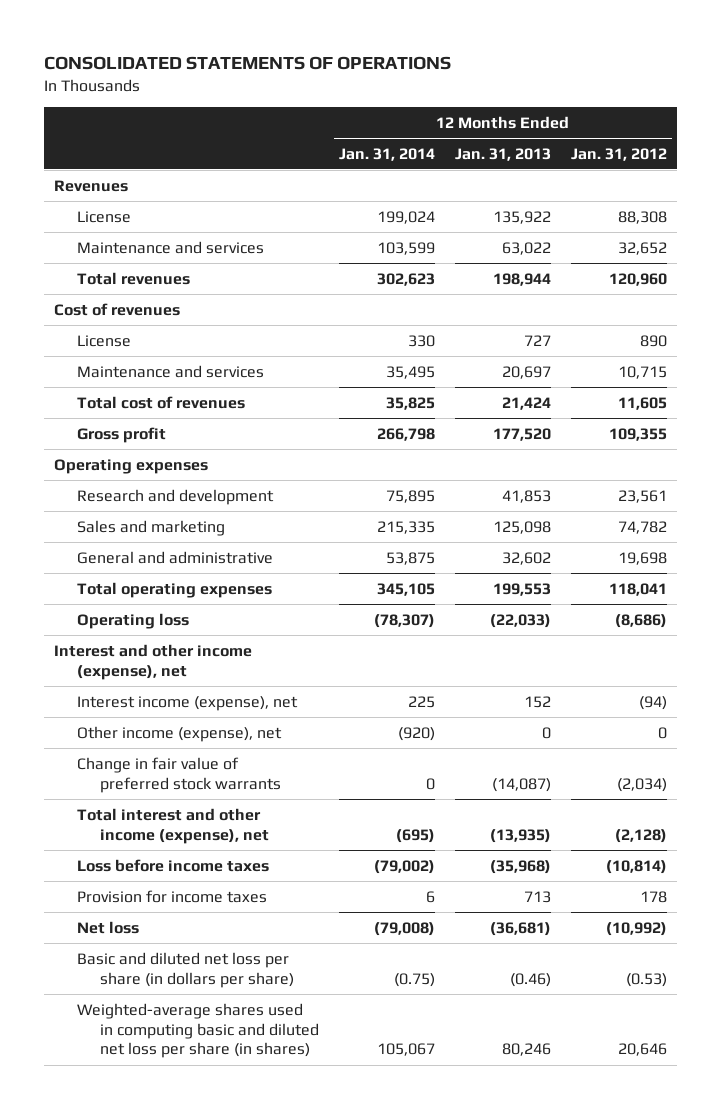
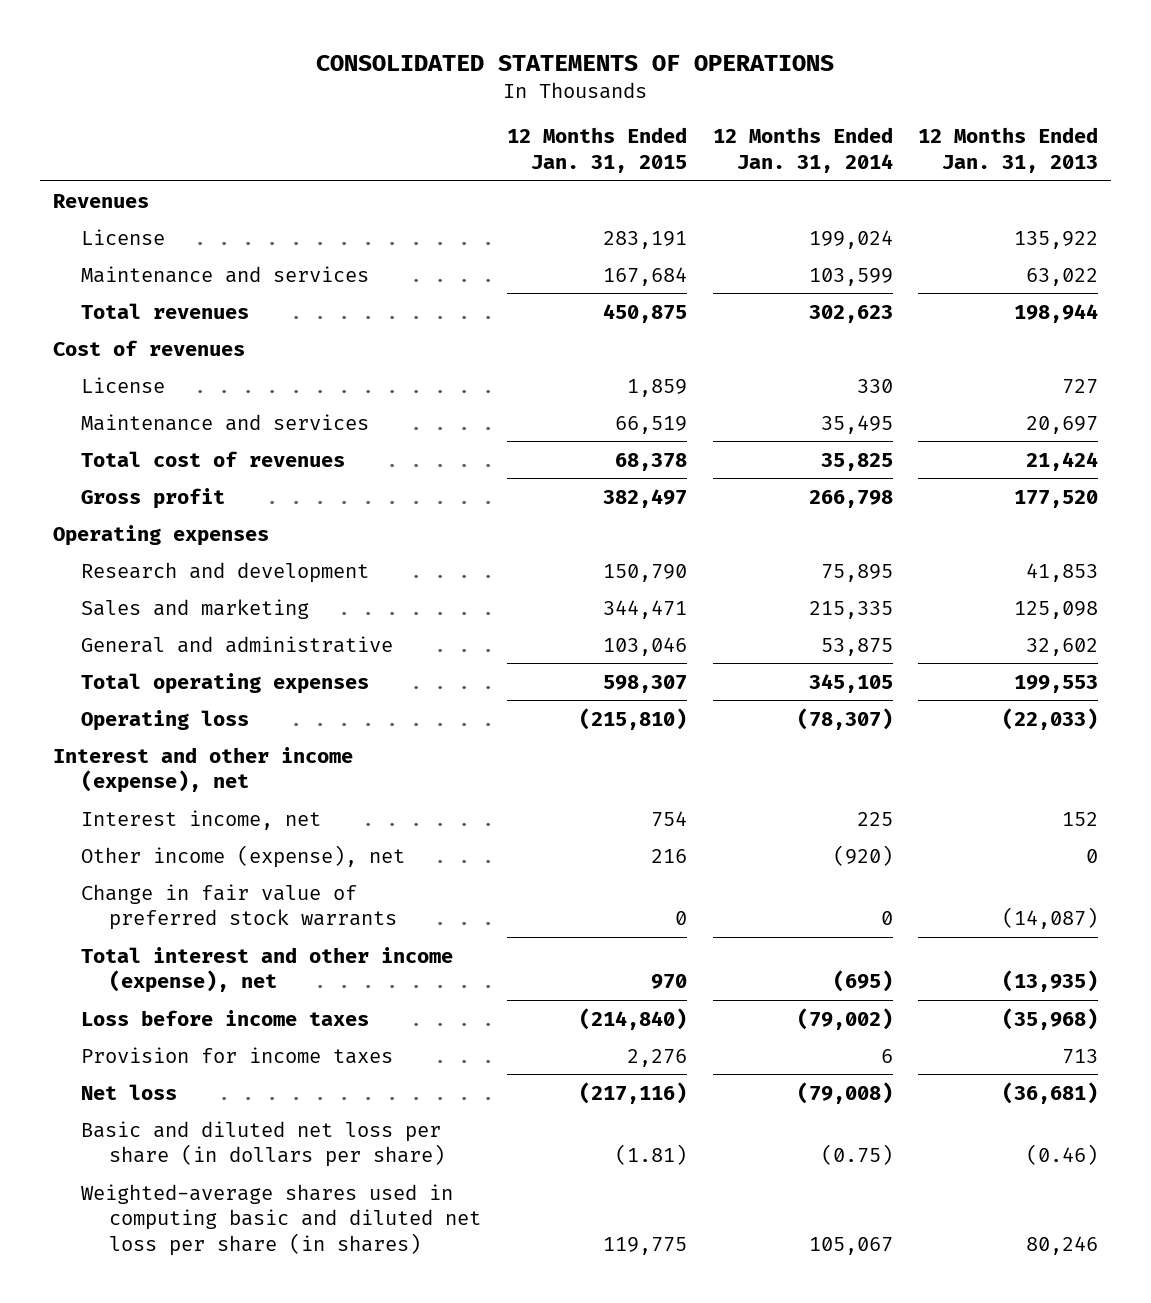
- | 12 Months Ended Jan. 31, 2014 | 12 Months Ended Jan. 31, 2013 | 12 Months Ended Jan. 31, 2012
+ | 12 Months Ended Jan. 31, 2015 | 12 Months Ended Jan. 31, 2014 | 12 Months Ended Jan. 31, 2013
- Interest income (expense), net | 225 | 152 | (94)
+ Interest income, net | 754 | 225 | 152

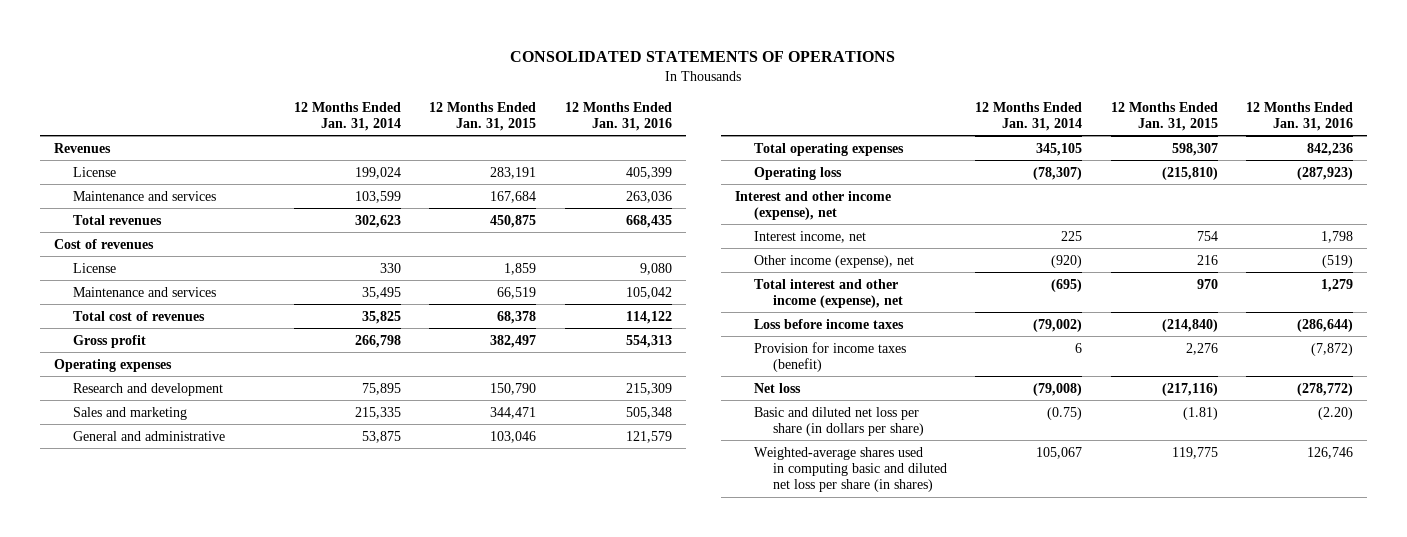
- | 12 Months Ended Jan. 31, 2015 | 12 Months Ended Jan. 31, 2014 | 12 Months Ended Jan. 31, 2013
+ | 12 Months Ended Jan. 31, 2014 | 12 Months Ended Jan. 31, 2015 | 12 Months Ended Jan. 31, 2016
- Change in fair value of preferred stock warrants | 0 | 0 | (14,087)
- Provision for income taxes | 2,276 | 6 | 713
+ Provision for income taxes (benefit) | 6 | 2,276 | (7,872)

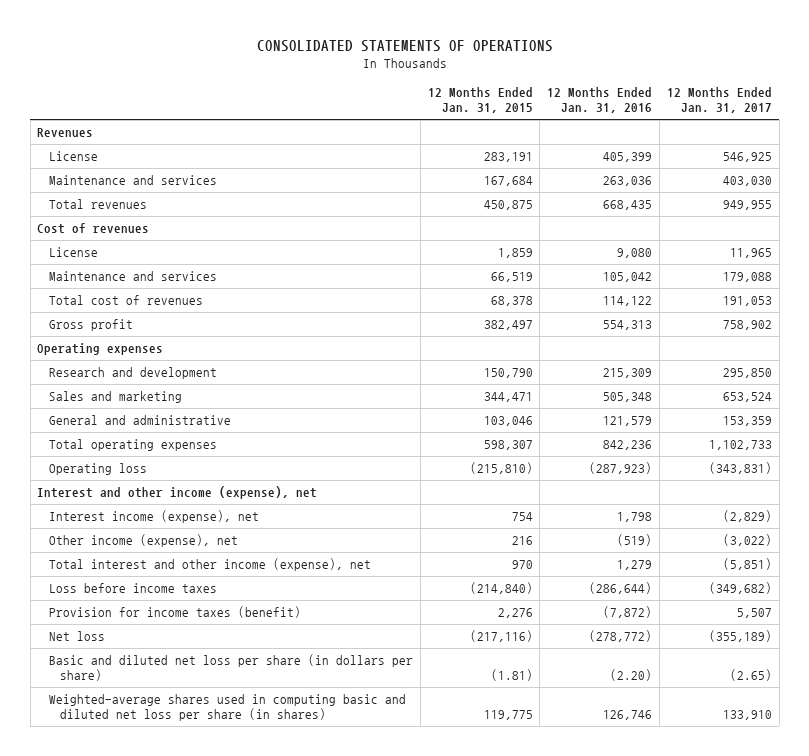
- | 12 Months Ended Jan. 31, 2014 | 12 Months Ended Jan. 31, 2015 | 12 Months Ended Jan. 31, 2016
+ | 12 Months Ended Jan. 31, 2015 | 12 Months Ended Jan. 31, 2016 | 12 Months Ended Jan. 31, 2017
- Interest income, net | 225 | 754 | 1,798
+ Interest income (expense), net | 754 | 1,798 | (2,829)

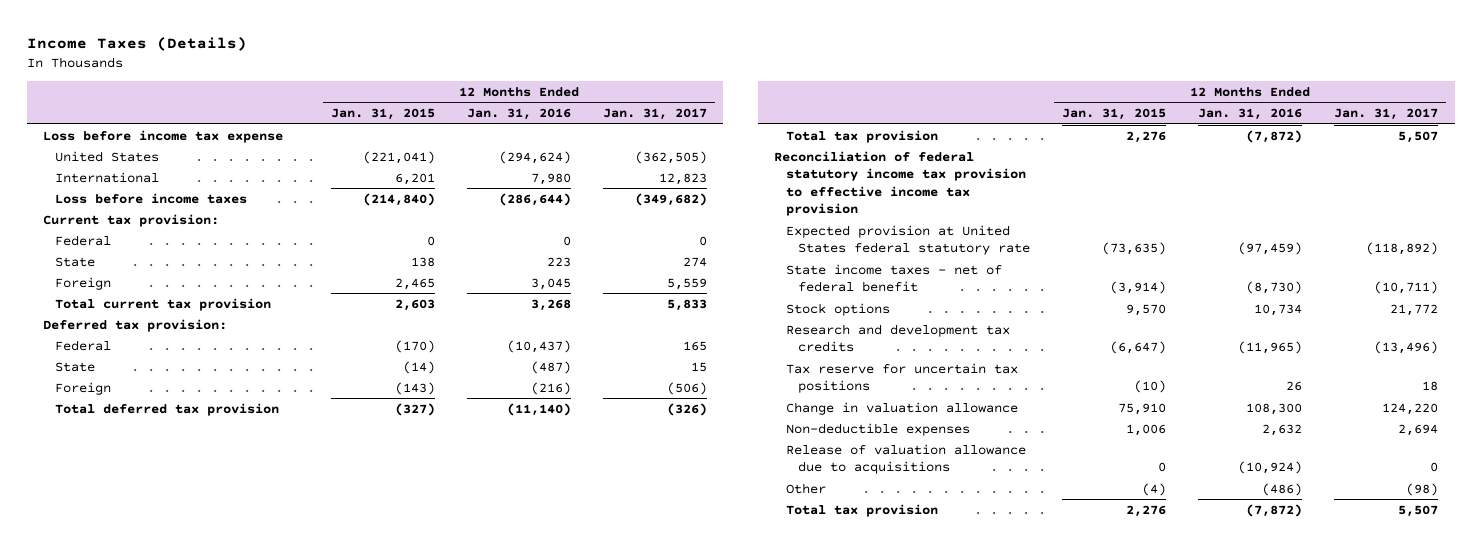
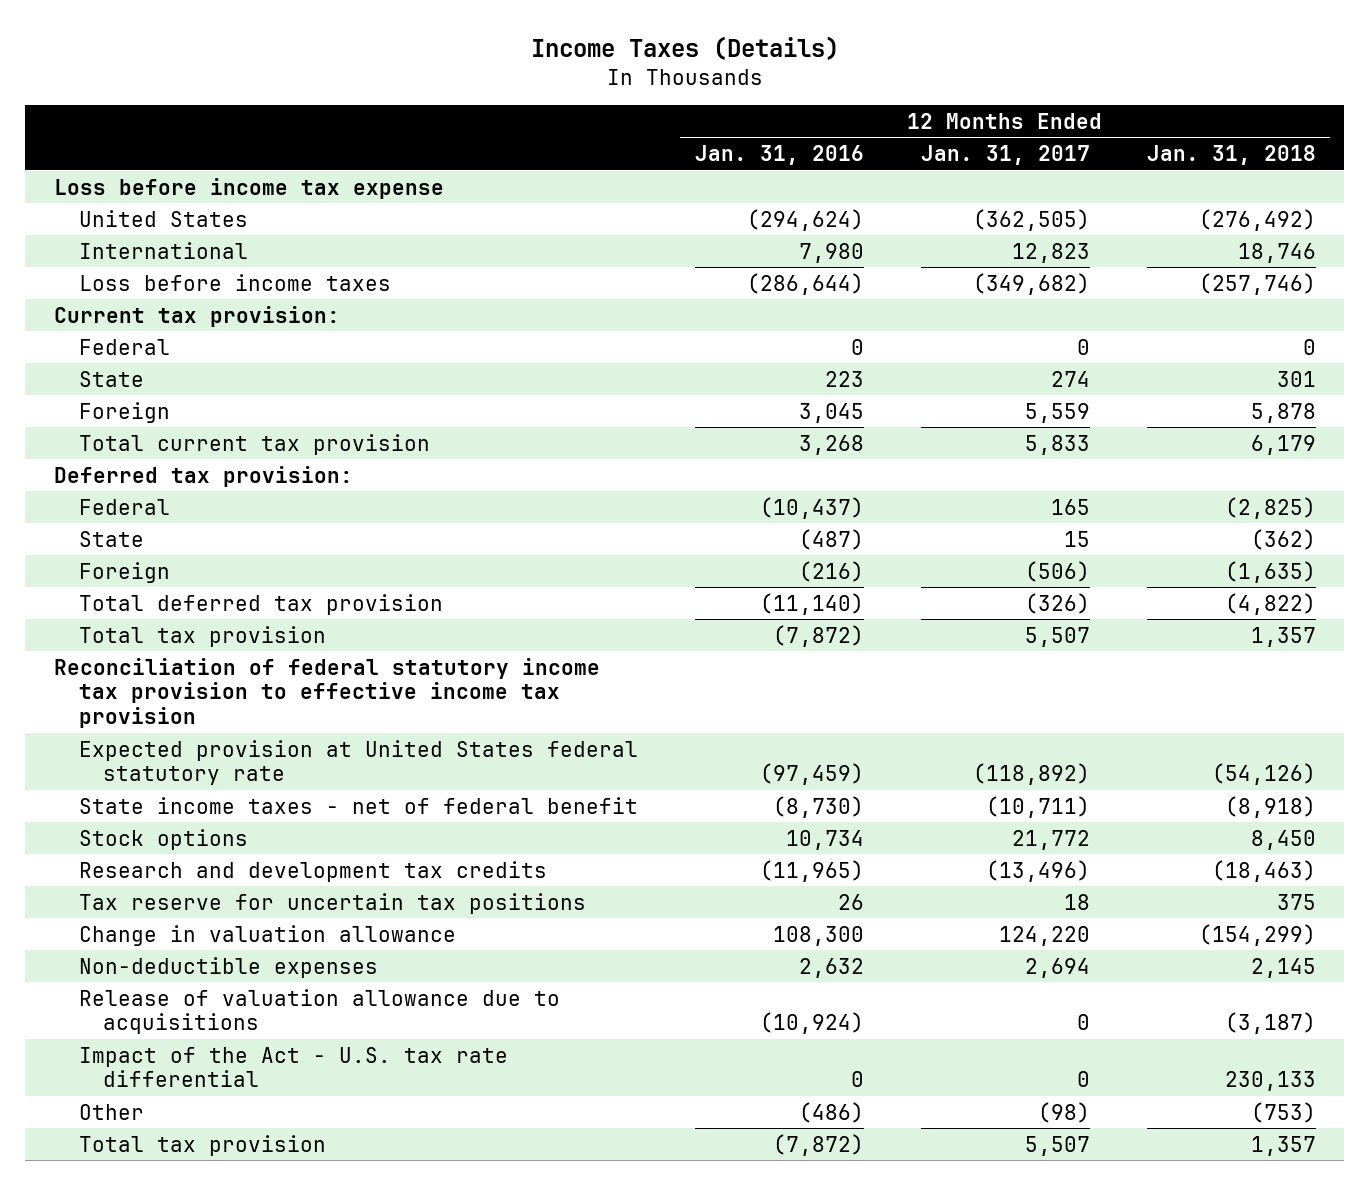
- | 12 Months Ended Jan. 31, 2015 | 12 Months Ended Jan. 31, 2016 | 12 Months Ended Jan. 31, 2017
+ | 12 Months Ended Jan. 31, 2016 | 12 Months Ended Jan. 31, 2017 | 12 Months Ended Jan. 31, 2018
+ Impact of the Act - U.S. tax rate differential | 0 | 0 | 230,133

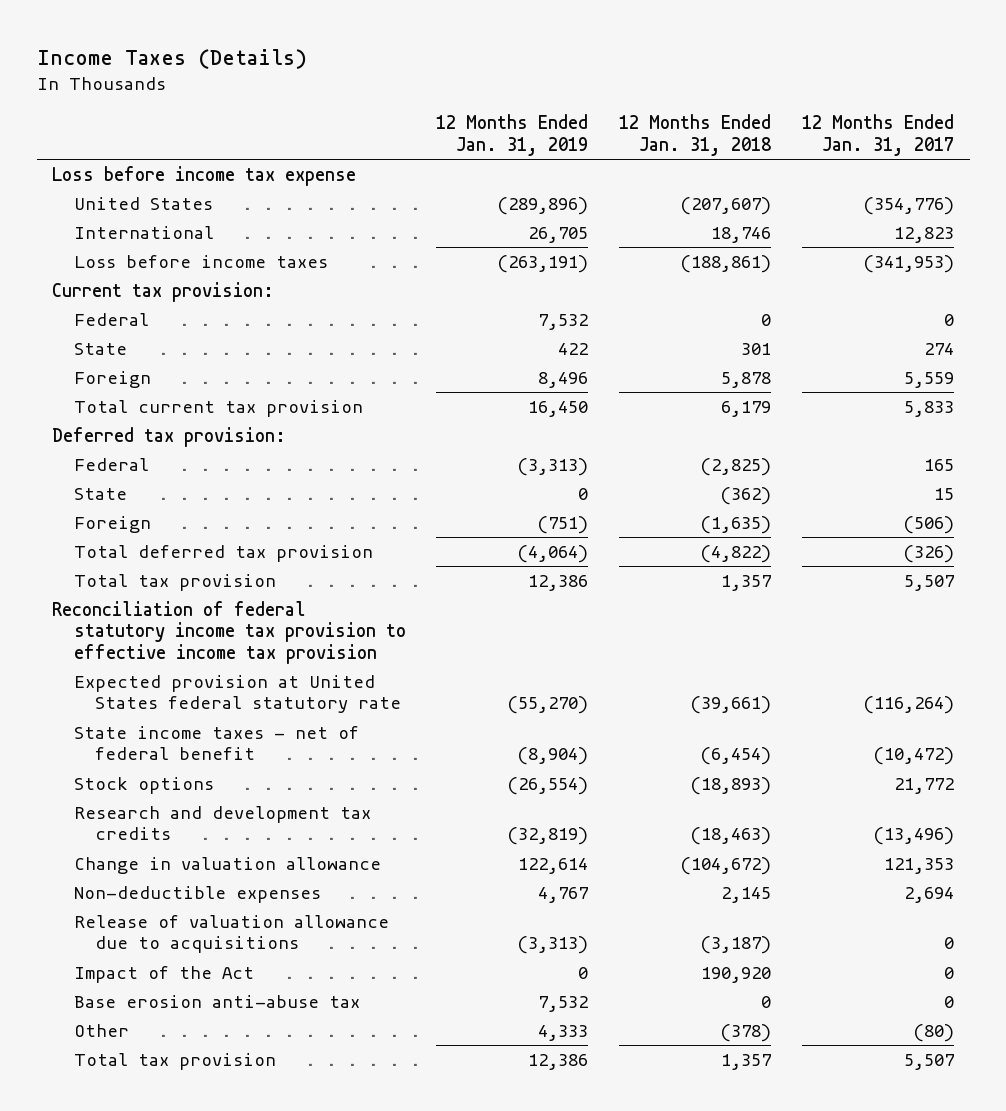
- | 12 Months Ended Jan. 31, 2016 | 12 Months Ended Jan. 31, 2017 | 12 Months Ended Jan. 31, 2018
+ | 12 Months Ended Jan. 31, 2019 | 12 Months Ended Jan. 31, 2018 | 12 Months Ended Jan. 31, 2017
- United States | (294,624) | (362,505) | (276,492)
+ United States | (289,896) | (207,607) | (354,776)
- Loss before income taxes | (286,644) | (349,682) | (257,746)
+ Loss before income taxes | (263,191) | (188,861) | (341,953)
- Expected provision at United States federal statutory rate | (97,459) | (118,892) | (54,126)
- State income taxes - net of federal benefit | (8,730) | (10,711) | (8,918)
- Stock options | 10,734 | 21,772 | 8,450
+ Expected provision at United States federal statutory rate | (55,270) | (39,661) | (116,264)
+ State income taxes - net of federal benefit | (8,904) | (6,454) | (10,472)
+ Stock options | (26,554) | (18,893) | 21,772
- Tax reserve for uncertain tax positions | 26 | 18 | 375
- Change in valuation allowance | 108,300 | 124,220 | (154,299)
+ Change in valuation allowance | 122,614 | (104,672) | 121,353
- Impact of the Act - U.S. tax rate differential | 0 | 0 | 230,133
- Other | (486) | (98) | (753)
+ Impact of the Act | 0 | 190,920 | 0
+ Base erosion anti-abuse tax | 7,532 | 0 | 0
+ Other | 4,333 | (378) | (80)

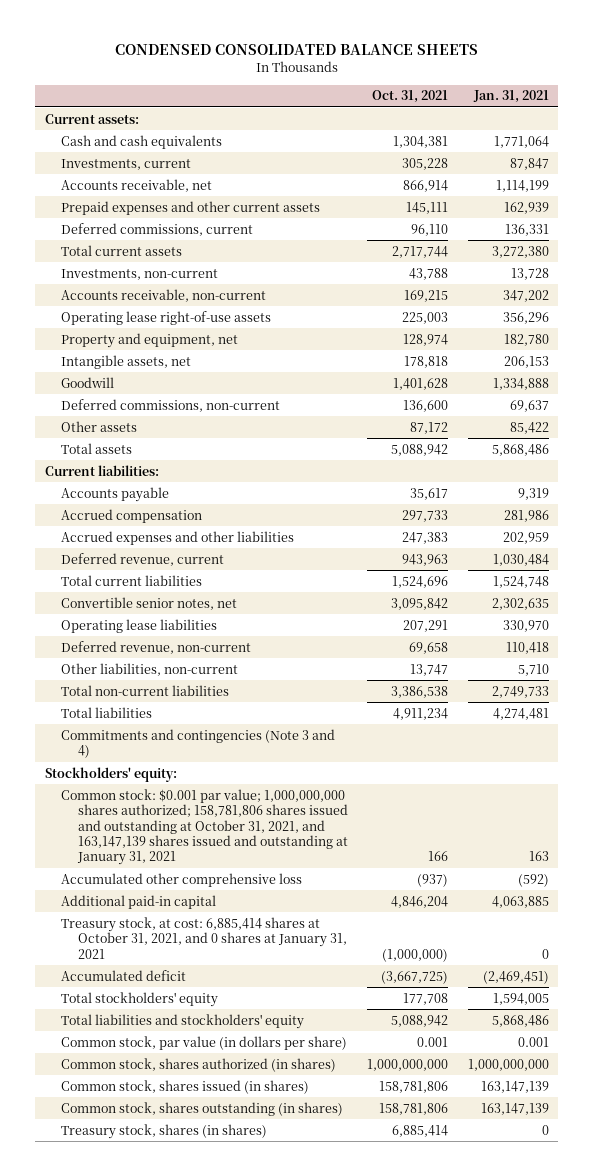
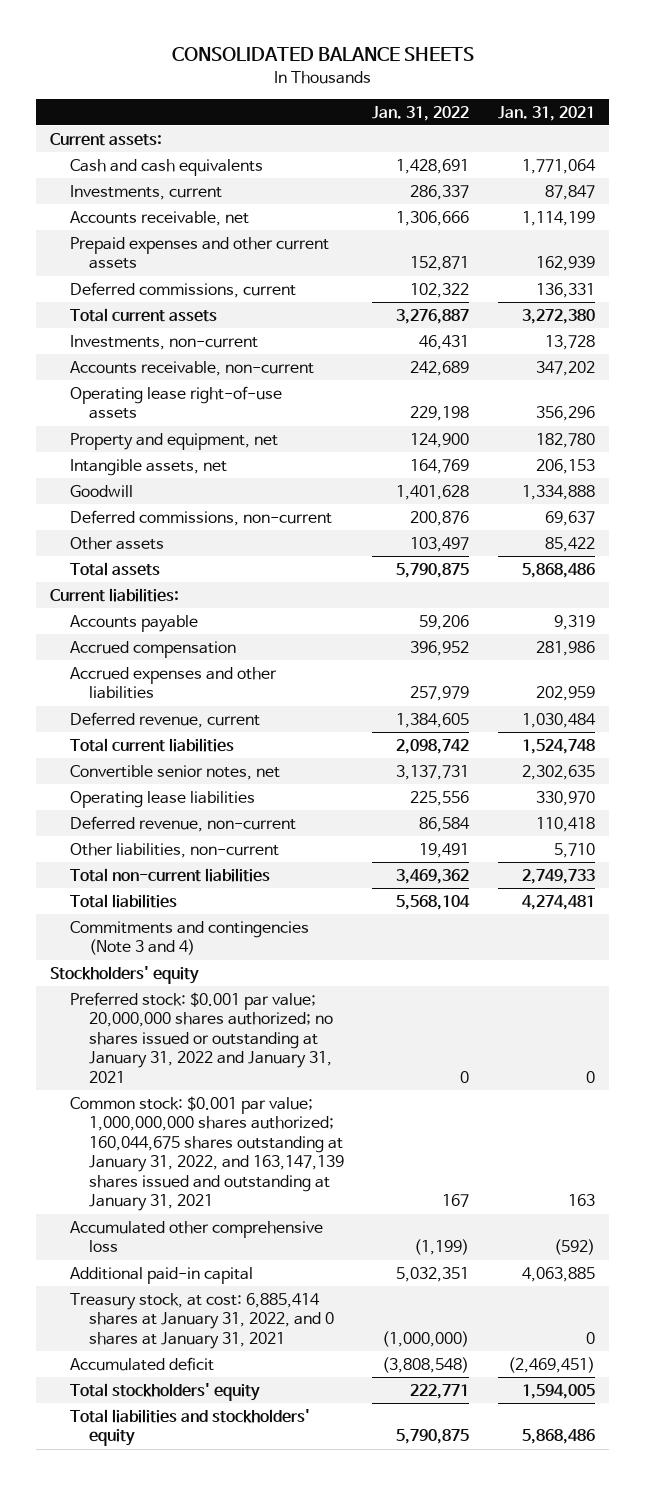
- CONDENSED CONSOLIDATED BALANCE SHEETS
+ CONSOLIDATED BALANCE SHEETS
- | Oct. 31, 2021 | Jan. 31, 2021
+ | Jan. 31, 2022 | Jan. 31, 2021
- Stockholders' equity:
- Common stock: $0.001 par value; 1,000,000,000 shares authorized; 158,781,806 shares issued and outstanding at October 31, 2021, and 163,147,139 shares issued and outstanding at January 31, 2021 | 166 | 163
+ Stockholders' equity
+ Preferred stock: $0.001 par value; 20,000,000 shares authorized; no shares issued or outstanding at January 31, 2022 and January 31, 2021 | 0 | 0
+ Common stock: $0.001 par value; 1,000,000,000 shares authorized; 160,044,675 shares outstanding at January 31, 2022, and 163,147,139 shares issued and outstanding at January 31, 2021 | 167 | 163
- Treasury stock, at cost: 6,885,414 shares at October 31, 2021, and 0 shares at January 31, 2021 | (1,000,000) | 0
+ Treasury stock, at cost: 6,885,414 shares at January 31, 2022, and 0 shares at January 31, 2021 | (1,000,000) | 0
- Common stock, par value (in dollars per share) | 0.001 | 0.001
- Common stock, shares authorized (in shares) | 1,000,000,000 | 1,000,000,000
- Common stock, shares issued (in shares) | 158,781,806 | 163,147,139
- Common stock, shares outstanding (in shares) | 158,781,806 | 163,147,139
- Treasury stock, shares (in shares) | 6,885,414 | 0

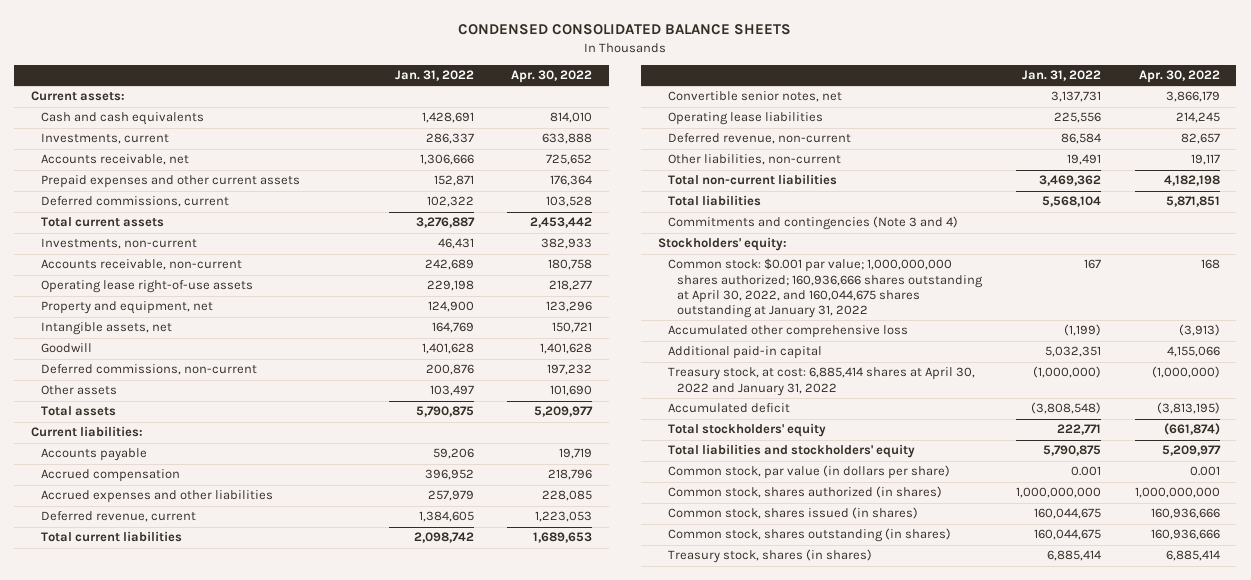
- CONSOLIDATED BALANCE SHEETS
+ CONDENSED CONSOLIDATED BALANCE SHEETS
- | Jan. 31, 2022 | Jan. 31, 2021
+ | Jan. 31, 2022 | Apr. 30, 2022
- Stockholders' equity
- Preferred stock: $0.001 par value; 20,000,000 shares authorized; no shares issued or outstanding at January 31, 2022 and January 31, 2021 | 0 | 0
- Common stock: $0.001 par value; 1,000,000,000 shares authorized; 160,044,675 shares outstanding at January 31, 2022, and 163,147,139 shares issued and outstanding at January 31, 2021 | 167 | 163
+ Stockholders' equity:
+ Common stock: $0.001 par value; 1,000,000,000 shares authorized; 160,936,666 shares outstanding at April 30, 2022, and 160,044,675 shares outstanding at January 31, 2022 | 167 | 168
- Treasury stock, at cost: 6,885,414 shares at January 31, 2022, and 0 shares at January 31, 2021 | (1,000,000) | 0
+ Treasury stock, at cost: 6,885,414 shares at April 30, 2022 and January 31, 2022 | (1,000,000) | (1,000,000)
+ Common stock, par value (in dollars per share) | 0.001 | 0.001
+ Common stock, shares authorized (in shares) | 1,000,000,000 | 1,000,000,000
+ Common stock, shares issued (in shares) | 160,044,675 | 160,936,666
+ Common stock, shares outstanding (in shares) | 160,044,675 | 160,936,666
+ Treasury stock, shares (in shares) | 6,885,414 | 6,885,414

